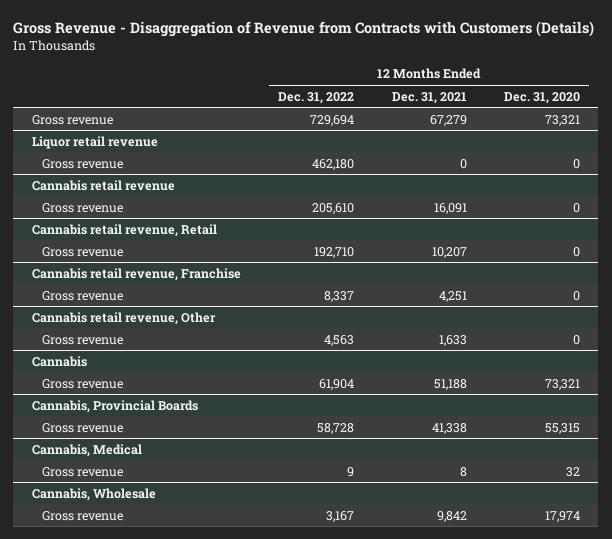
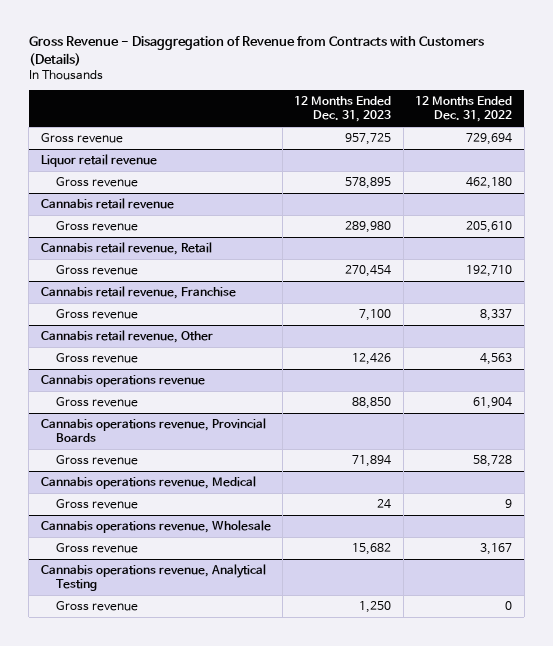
- | 12 Months Ended Dec. 31, 2022 | 12 Months Ended Dec. 31, 2021 | 12 Months Ended Dec. 31, 2020
+ | 12 Months Ended Dec. 31, 2023 | 12 Months Ended Dec. 31, 2022
- Cannabis
+ Cannabis operations revenue
- Cannabis, Provincial Boards
+ Cannabis operations revenue, Provincial Boards
- Cannabis, Medical
+ Cannabis operations revenue, Medical
- Cannabis, Wholesale
+ Cannabis operations revenue, Wholesale
+ Cannabis operations revenue, Analytical Testing
+ Gross revenue | 1,250 | 0

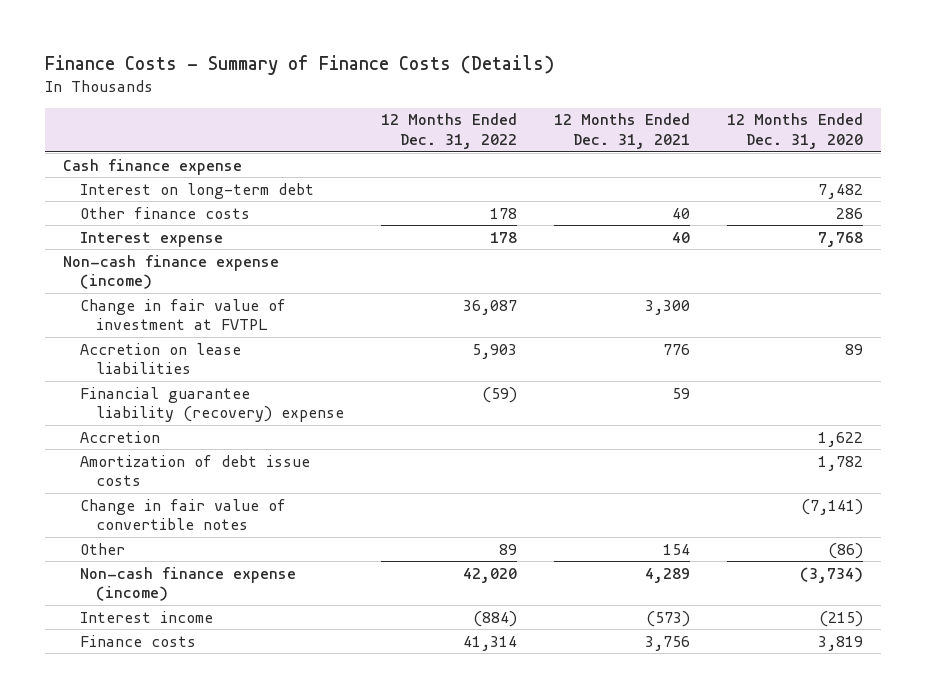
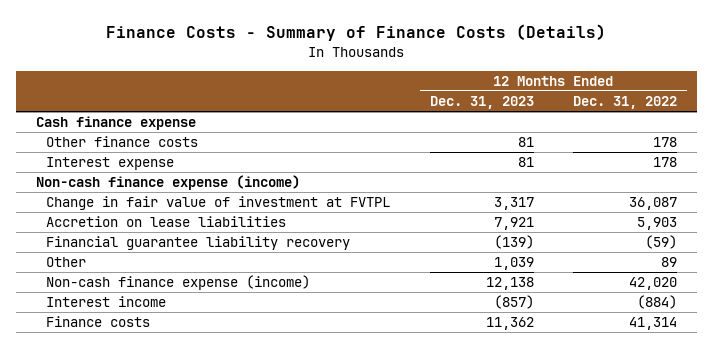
- | 12 Months Ended Dec. 31, 2022 | 12 Months Ended Dec. 31, 2021 | 12 Months Ended Dec. 31, 2020
+ | 12 Months Ended Dec. 31, 2023 | 12 Months Ended Dec. 31, 2022
- Interest on long-term debt | | | 7,482
- Financial guarantee liability (recovery) expense | (59) | 59 |
- Accretion | | | 1,622
- Amortization of debt issue costs | | | 1,782
- Change in fair value of convertible notes | | | (7,141)
+ Financial guarantee liability recovery | (139) | (59)

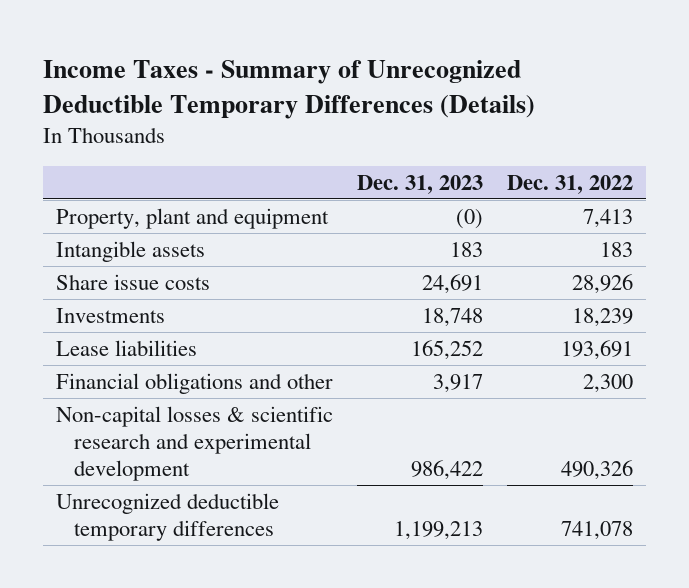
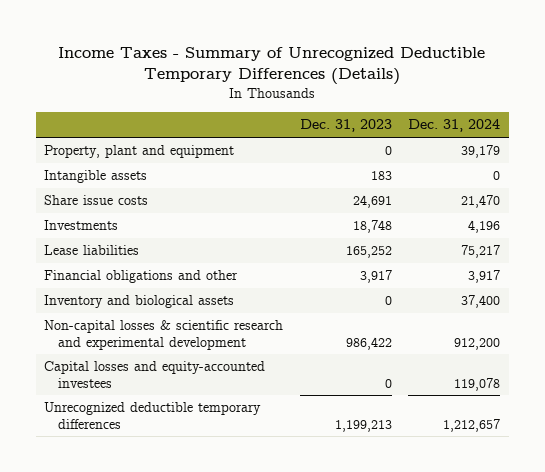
- | Dec. 31, 2023 | Dec. 31, 2022
+ | Dec. 31, 2023 | Dec. 31, 2024
- Property, plant and equipment | (0) | 7,413
+ Property, plant and equipment | 0 | 39,179
+ Inventory and biological assets | 0 | 37,400
+ Capital losses and equity-accounted investees | 0 | 119,078

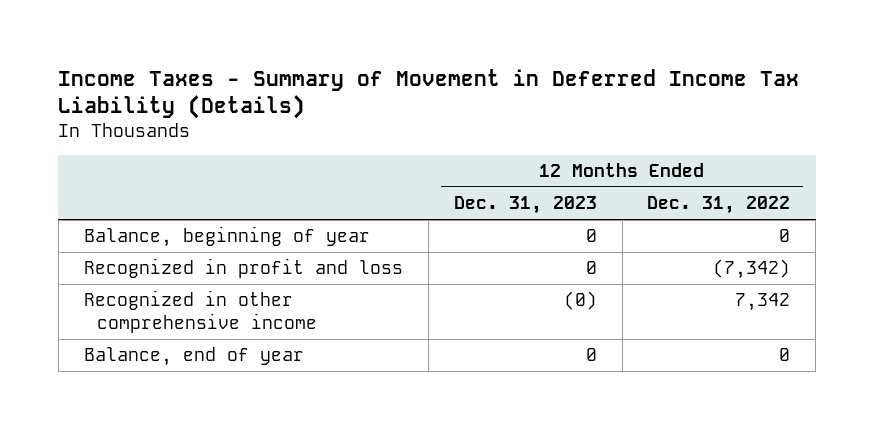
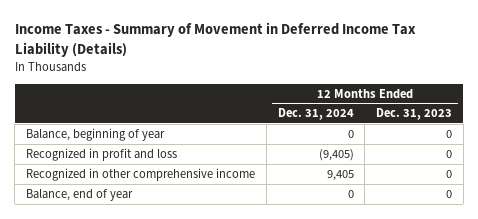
- | 12 Months Ended Dec. 31, 2023 | 12 Months Ended Dec. 31, 2022
+ | 12 Months Ended Dec. 31, 2024 | 12 Months Ended Dec. 31, 2023
- Recognized in other comprehensive income | (0) | 7,342
+ Recognized in other comprehensive income | 9,405 | 0

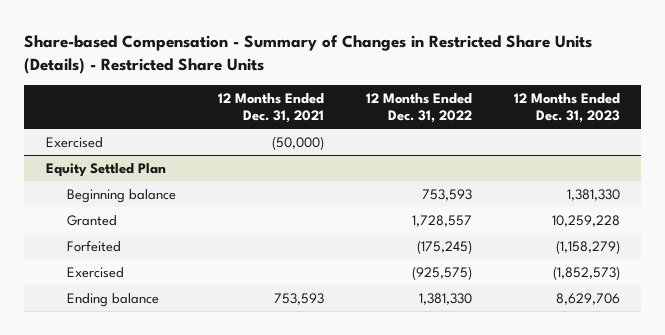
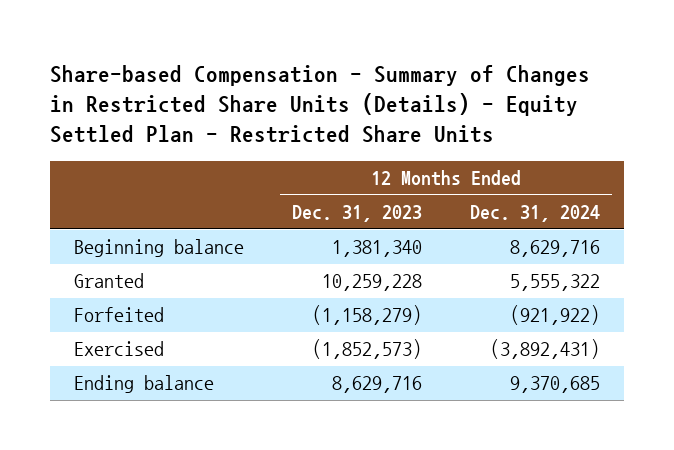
- Share-based Compensation - Summary of Changes in Restricted Share Units (Details) - Restricted Share Units
+ Share-based Compensation - Summary of Changes in Restricted Share Units (Details) - Equity Settled Plan - Restricted Share Units
- | 12 Months Ended Dec. 31, 2021 | 12 Months Ended Dec. 31, 2022 | 12 Months Ended Dec. 31, 2023
+ | 12 Months Ended Dec. 31, 2023 | 12 Months Ended Dec. 31, 2024
- Exercised | (50,000) | |
- Equity Settled Plan
- Beginning balance | | 753,593 | 1,381,330
+ Beginning balance | 1,381,340 | 8,629,716
- Ending balance | 753,593 | 1,381,330 | 8,629,706
+ Ending balance | 8,629,716 | 9,370,685

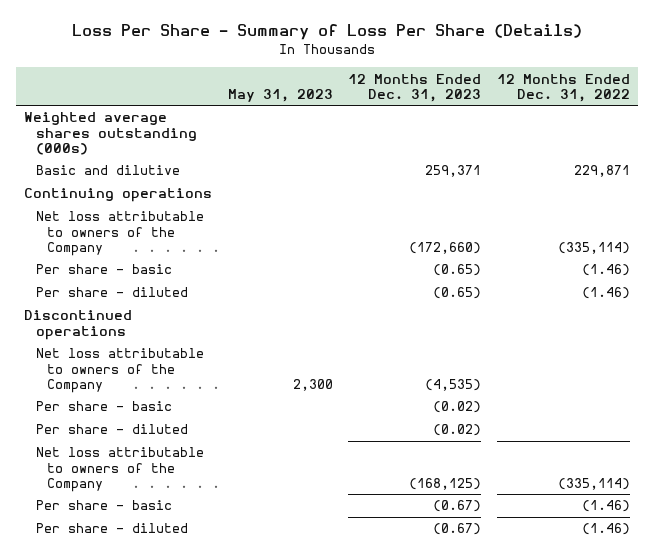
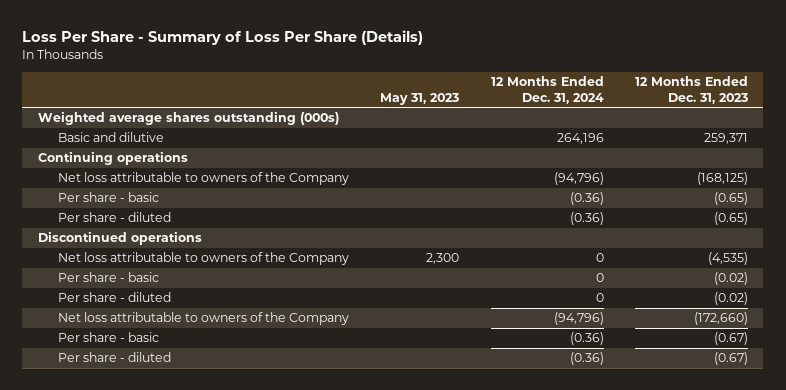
- | May 31, 2023 | 12 Months Ended Dec. 31, 2023 | 12 Months Ended Dec. 31, 2022
+ | May 31, 2023 | 12 Months Ended Dec. 31, 2024 | 12 Months Ended Dec. 31, 2023
moved up: Net loss attributable to owners of the Company | | (94,796) | (168,125)
moved down: Net loss attributable to owners of the Company | | (94,796) | (172,660)

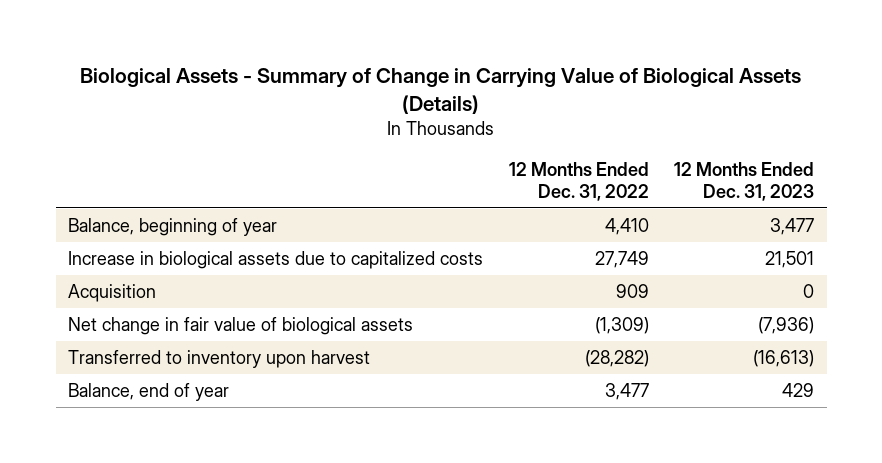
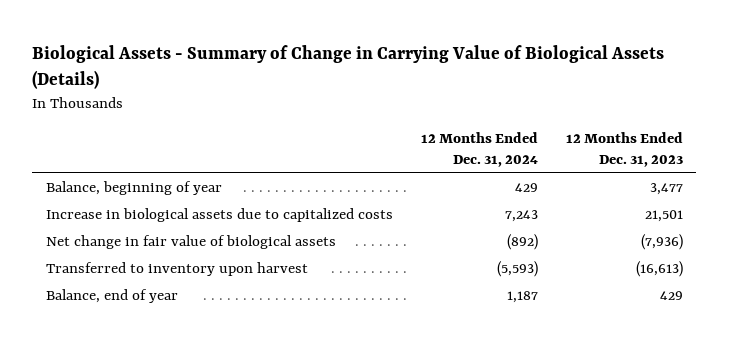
- | 12 Months Ended Dec. 31, 2022 | 12 Months Ended Dec. 31, 2023
+ | 12 Months Ended Dec. 31, 2024 | 12 Months Ended Dec. 31, 2023
- Acquisition | 909 | 0

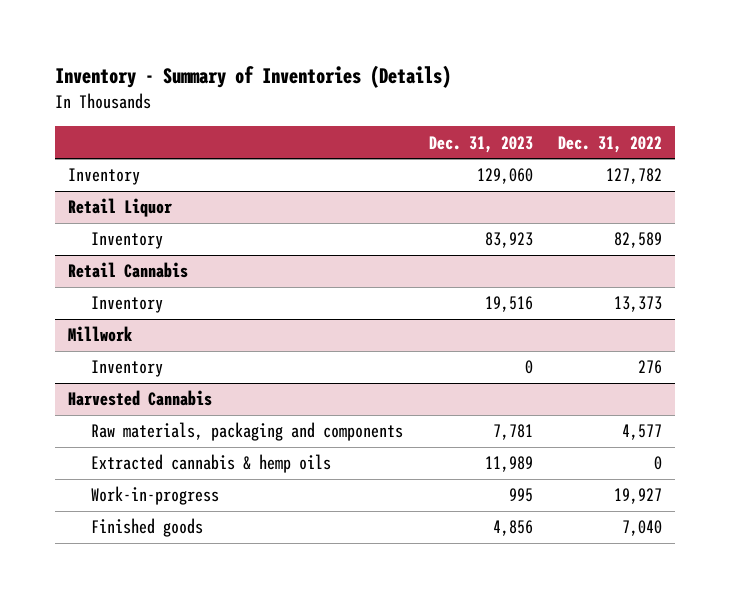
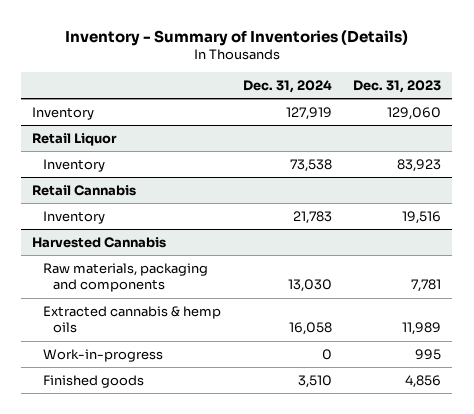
- | Dec. 31, 2023 | Dec. 31, 2022
+ | Dec. 31, 2024 | Dec. 31, 2023
- Millwork
- Inventory | 0 | 276

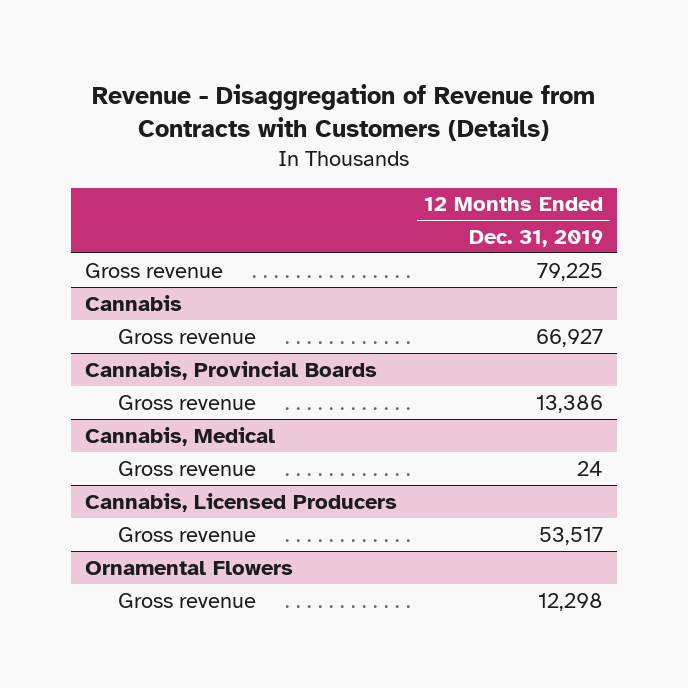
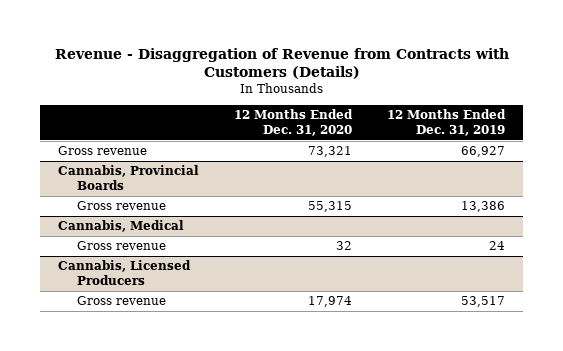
- | 12 Months Ended Dec. 31, 2019
+ | 12 Months Ended Dec. 31, 2020 | 12 Months Ended Dec. 31, 2019
- Gross revenue | 79,225
- Cannabis
- Ornamental Flowers
- Gross revenue | 12,298

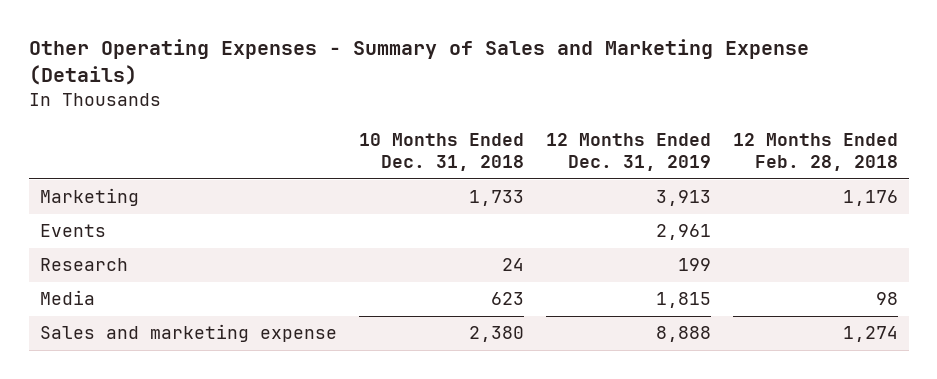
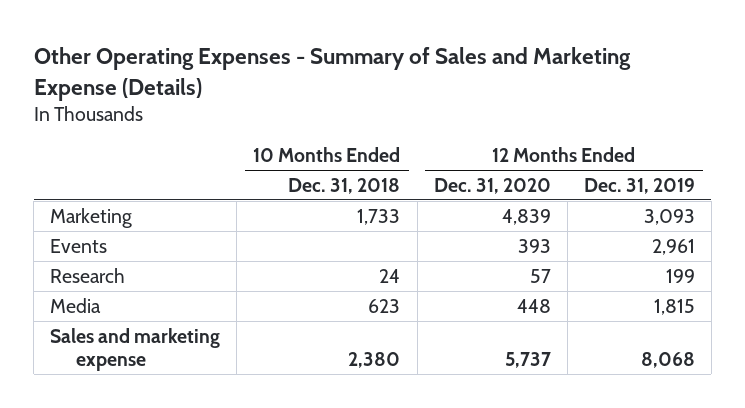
- | 10 Months Ended Dec. 31, 2018 | 12 Months Ended Dec. 31, 2019 | 12 Months Ended Feb. 28, 2018
+ | 10 Months Ended Dec. 31, 2018 | 12 Months Ended Dec. 31, 2020 | 12 Months Ended Dec. 31, 2019
- Marketing | 1,733 | 3,913 | 1,176
+ Marketing | 1,733 | 4,839 | 3,093
- Sales and marketing expense | 2,380 | 8,888 | 1,274
+ Sales and marketing expense | 2,380 | 5,737 | 8,068

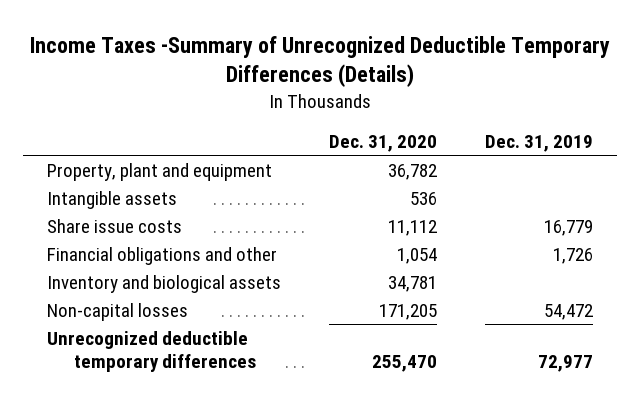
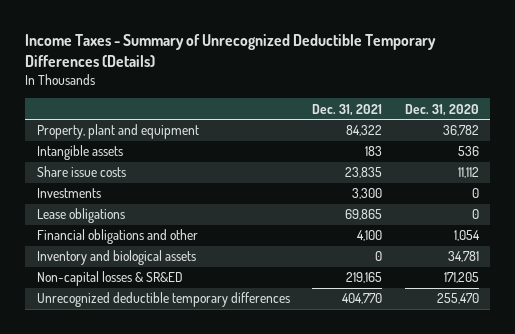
- Income Taxes -Summary of Unrecognized Deductible Temporary Differences (Details)
+ Income Taxes - Summary of Unrecognized Deductible Temporary Differences (Details)
- | Dec. 31, 2020 | Dec. 31, 2019
+ | Dec. 31, 2021 | Dec. 31, 2020
+ Investments | 3,300 | 0
+ Lease obligations | 69,865 | 0
- Non-capital losses | 171,205 | 54,472
+ Non-capital losses & SR&ED | 219,165 | 171,205

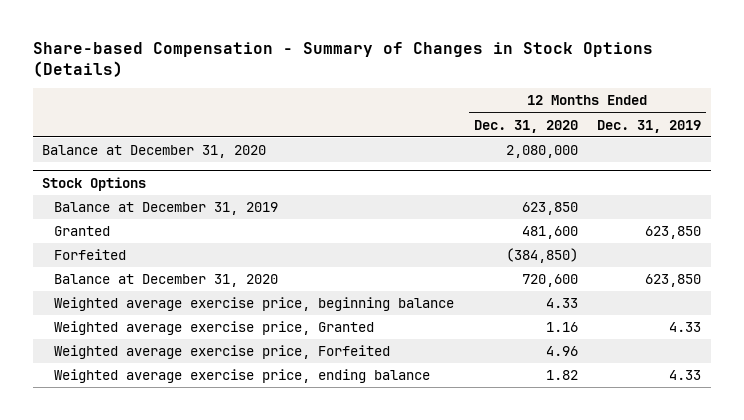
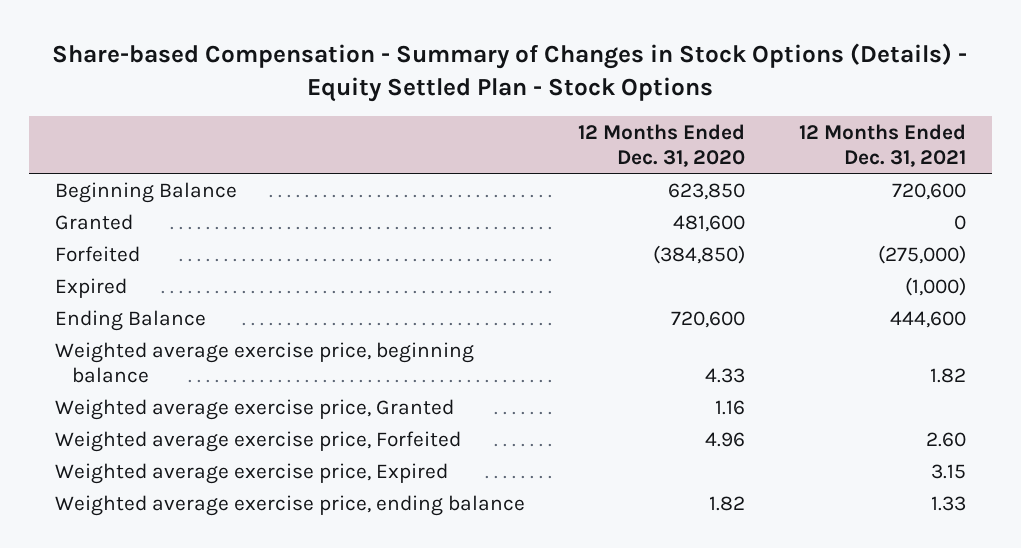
- Share-based Compensation - Summary of Changes in Stock Options (Details)
+ Share-based Compensation - Summary of Changes in Stock Options (Details) - Equity Settled Plan - Stock Options
- | 12 Months Ended Dec. 31, 2020 | 12 Months Ended Dec. 31, 2019
+ | 12 Months Ended Dec. 31, 2020 | 12 Months Ended Dec. 31, 2021
- Balance at December 31, 2020 | 2,080,000 |
- Stock Options
- Balance at December 31, 2019 | 623,850 |
+ Beginning Balance | 623,850 | 720,600
- Balance at December 31, 2020 | 720,600 | 623,850
+ Expired | | (1,000)
+ Ending Balance | 720,600 | 444,600
+ Weighted average exercise price, Expired | | 3.15

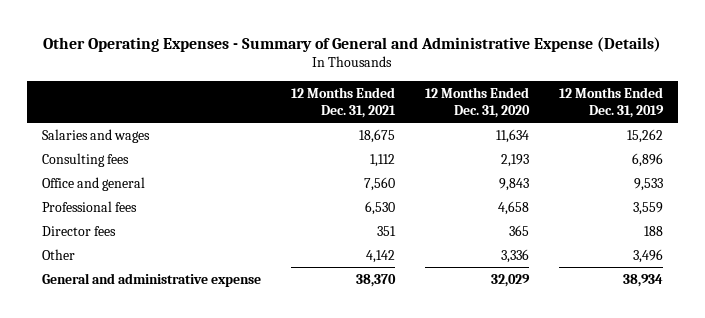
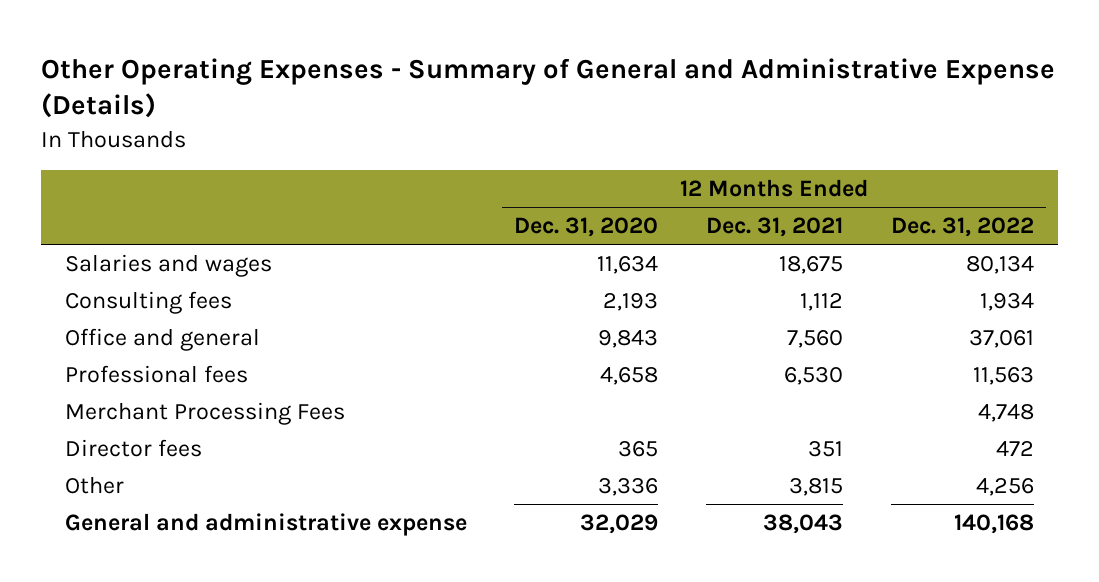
- | 12 Months Ended Dec. 31, 2021 | 12 Months Ended Dec. 31, 2020 | 12 Months Ended Dec. 31, 2019
+ | 12 Months Ended Dec. 31, 2020 | 12 Months Ended Dec. 31, 2021 | 12 Months Ended Dec. 31, 2022
+ Merchant Processing Fees | | | 4,748
- Other | 4,142 | 3,336 | 3,496
- General and administrative expense | 38,370 | 32,029 | 38,934
+ Other | 3,336 | 3,815 | 4,256
+ General and administrative expense | 32,029 | 38,043 | 140,168

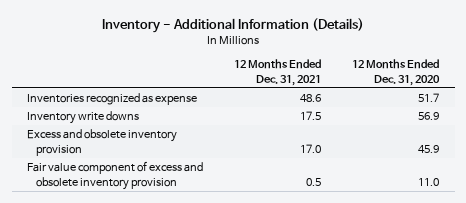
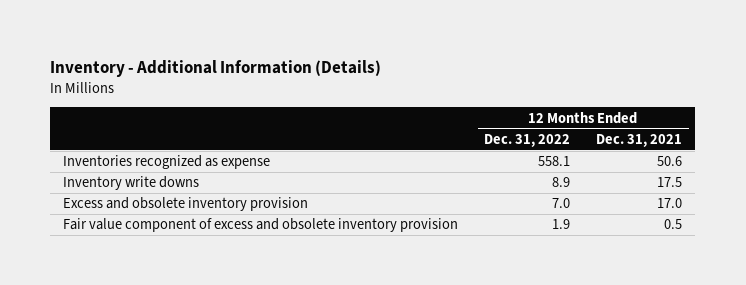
- | 12 Months Ended Dec. 31, 2021 | 12 Months Ended Dec. 31, 2020
+ | 12 Months Ended Dec. 31, 2022 | 12 Months Ended Dec. 31, 2021
- Inventories recognized as expense | 48.6 | 51.7
+ Inventories recognized as expense | 558.1 | 50.6

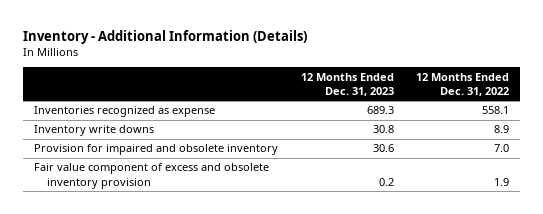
- | 12 Months Ended Dec. 31, 2022 | 12 Months Ended Dec. 31, 2021
+ | 12 Months Ended Dec. 31, 2023 | 12 Months Ended Dec. 31, 2022
- Excess and obsolete inventory provision | 7.0 | 17.0
+ Provision for impaired and obsolete inventory | 30.6 | 7.0

